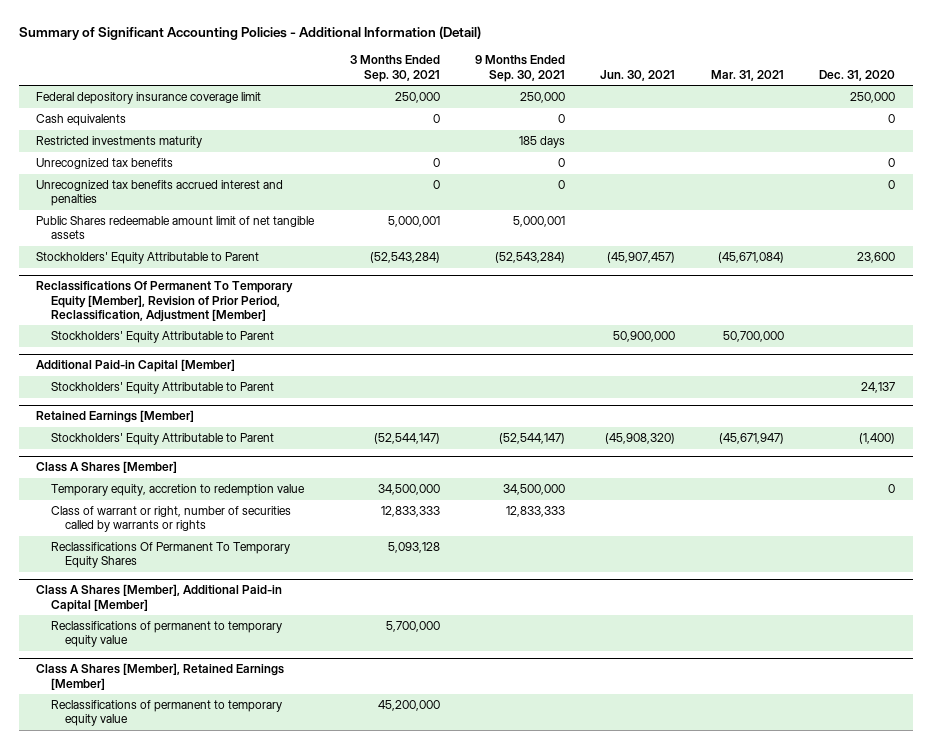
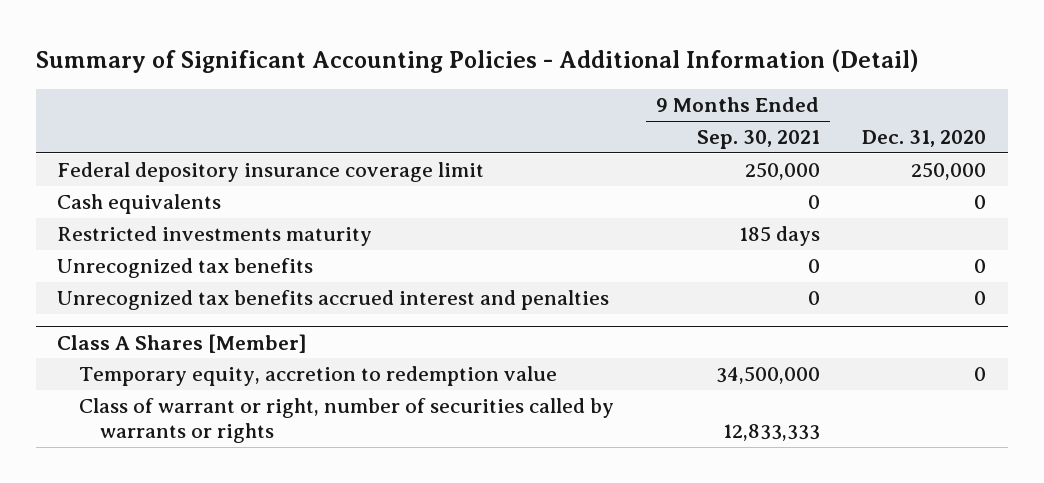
- | 3 Months Ended Sep. 30, 2021 | 9 Months Ended Sep. 30, 2021 | Jun. 30, 2021 | Mar. 31, 2021 | Dec. 31, 2020
+ | 9 Months Ended Sep. 30, 2021 | Dec. 31, 2020
- Public Shares redeemable amount limit of net tangible assets | 5,000,001 | 5,000,001 | | |
- Stockholders' Equity Attributable to Parent | (52,543,284) | (52,543,284) | (45,907,457) | (45,671,084) | 23,600
- Reclassifications Of Permanent To Temporary Equity [Member], Revision of Prior Period, Reclassification, Adjustment [Member]
- Stockholders' Equity Attributable to Parent | | | 50,900,000 | 50,700,000 |
- Additional Paid-in Capital [Member]
- Stockholders' Equity Attributable to Parent | | | | | 24,137
- Retained Earnings [Member]
- Stockholders' Equity Attributable to Parent | (52,544,147) | (52,544,147) | (45,908,320) | (45,671,947) | (1,400)
@ Class A Shares [Member]
- Reclassifications Of Permanent To Temporary Equity Shares | 5,093,128 | | | |
- Class A Shares [Member], Additional Paid-in Capital [Member]
- Reclassifications of permanent to temporary equity value | 5,700,000 | | | |
- Class A Shares [Member], Retained Earnings [Member]
- Reclassifications of permanent to temporary equity value | 45,200,000 | | | |

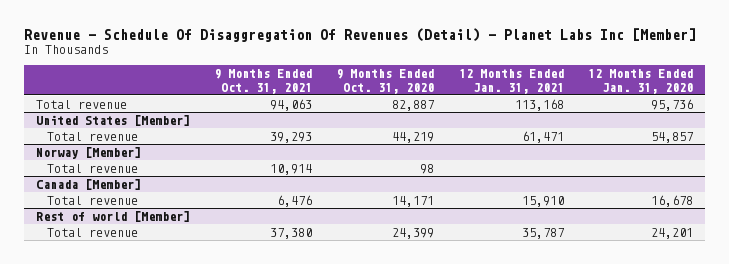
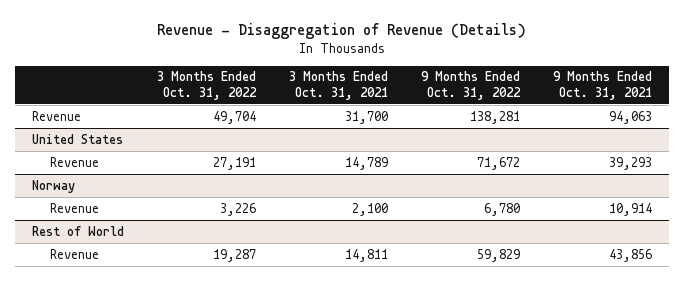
- Revenue - Schedule Of Disaggregation Of Revenues (Detail) - Planet Labs Inc [Member]
+ Revenue - Disaggregation of Revenue (Details)
- | 9 Months Ended Oct. 31, 2021 | 9 Months Ended Oct. 31, 2020 | 12 Months Ended Jan. 31, 2021 | 12 Months Ended Jan. 31, 2020
+ | 3 Months Ended Oct. 31, 2022 | 3 Months Ended Oct. 31, 2021 | 9 Months Ended Oct. 31, 2022 | 9 Months Ended Oct. 31, 2021
- Total revenue | 94,063 | 82,887 | 113,168 | 95,736
- United States [Member]
- Total revenue | 39,293 | 44,219 | 61,471 | 54,857
- Norway [Member]
- Total revenue | 10,914 | 98 | |
- Canada [Member]
- Total revenue | 6,476 | 14,171 | 15,910 | 16,678
- Rest of world [Member]
- Total revenue | 37,380 | 24,399 | 35,787 | 24,201
+ Revenue | 49,704 | 31,700 | 138,281 | 94,063
+ United States
+ Revenue | 27,191 | 14,789 | 71,672 | 39,293
+ Norway
+ Revenue | 3,226 | 2,100 | 6,780 | 10,914
+ Rest of World
+ Revenue | 19,287 | 14,811 | 59,829 | 43,856

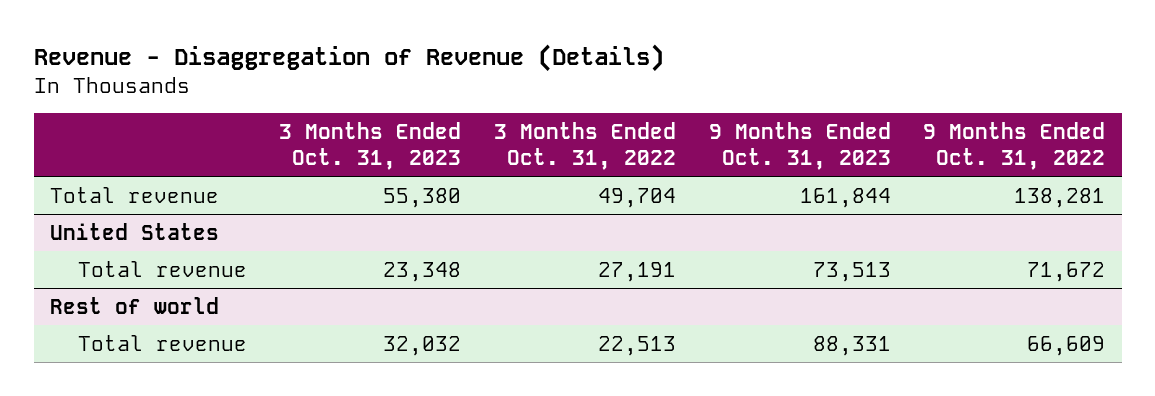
- | 3 Months Ended Oct. 31, 2022 | 3 Months Ended Oct. 31, 2021 | 9 Months Ended Oct. 31, 2022 | 9 Months Ended Oct. 31, 2021
+ | 3 Months Ended Oct. 31, 2023 | 3 Months Ended Oct. 31, 2022 | 9 Months Ended Oct. 31, 2023 | 9 Months Ended Oct. 31, 2022
- Revenue | 49,704 | 31,700 | 138,281 | 94,063
+ Total revenue | 55,380 | 49,704 | 161,844 | 138,281
@ United States
- Revenue | 27,191 | 14,789 | 71,672 | 39,293
- Norway
- Revenue | 3,226 | 2,100 | 6,780 | 10,914
- Rest of World
- Revenue | 19,287 | 14,811 | 59,829 | 43,856
@ United States
+ Total revenue | 23,348 | 27,191 | 73,513 | 71,672
+ Rest of world
+ Total revenue | 32,032 | 22,513 | 88,331 | 66,609

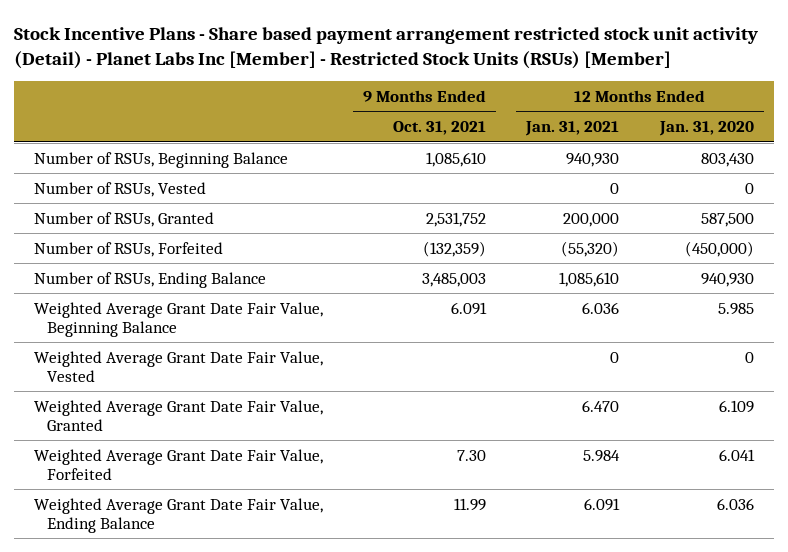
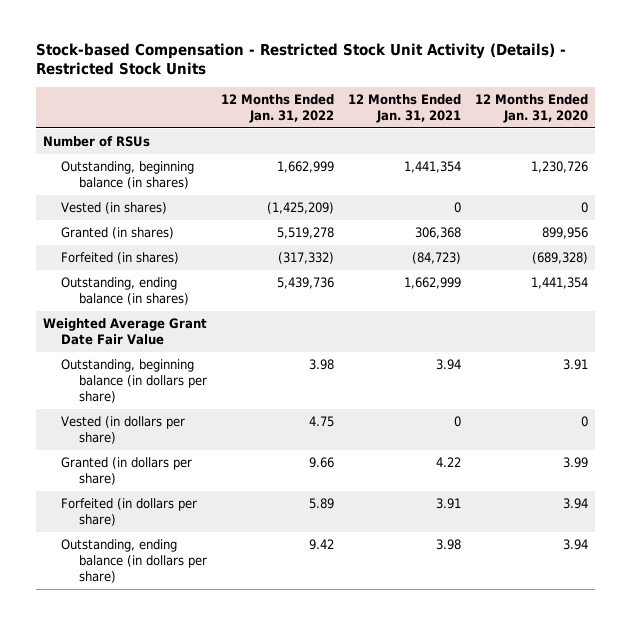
- Stock Incentive Plans - Share based payment arrangement restricted stock unit activity (Detail) - Planet Labs Inc [Member] - Restricted Stock Units (RSUs) [Member]
+ Stock-based Compensation - Restricted Stock Unit Activity (Details) - Restricted Stock Units
- | 9 Months Ended Oct. 31, 2021 | 12 Months Ended Jan. 31, 2021 | 12 Months Ended Jan. 31, 2020
+ | 12 Months Ended Jan. 31, 2022 | 12 Months Ended Jan. 31, 2021 | 12 Months Ended Jan. 31, 2020
- Number of RSUs, Beginning Balance | 1,085,610 | 940,930 | 803,430
- Number of RSUs, Vested | | 0 | 0
- Number of RSUs, Granted | 2,531,752 | 200,000 | 587,500
- Number of RSUs, Forfeited | (132,359) | (55,320) | (450,000)
- Number of RSUs, Ending Balance | 3,485,003 | 1,085,610 | 940,930
- Weighted Average Grant Date Fair Value, Beginning Balance | 6.091 | 6.036 | 5.985
- Weighted Average Grant Date Fair Value, Vested | | 0 | 0
- Weighted Average Grant Date Fair Value, Granted | | 6.470 | 6.109
- Weighted Average Grant Date Fair Value, Forfeited | 7.30 | 5.984 | 6.041
- Weighted Average Grant Date Fair Value, Ending Balance | 11.99 | 6.091 | 6.036
+ Number of RSUs
+ Outstanding, beginning balance (in shares) | 1,662,999 | 1,441,354 | 1,230,726
+ Vested (in shares) | (1,425,209) | 0 | 0
+ Granted (in shares) | 5,519,278 | 306,368 | 899,956
+ Forfeited (in shares) | (317,332) | (84,723) | (689,328)
+ Outstanding, ending balance (in shares) | 5,439,736 | 1,662,999 | 1,441,354
+ Weighted Average Grant Date Fair Value
+ Outstanding, beginning balance (in dollars per share) | 3.98 | 3.94 | 3.91
+ Vested (in dollars per share) | 4.75 | 0 | 0
+ Granted (in dollars per share) | 9.66 | 4.22 | 3.99
+ Forfeited (in dollars per share) | 5.89 | 3.91 | 3.94
+ Outstanding, ending balance (in dollars per share) | 9.42 | 3.98 | 3.94

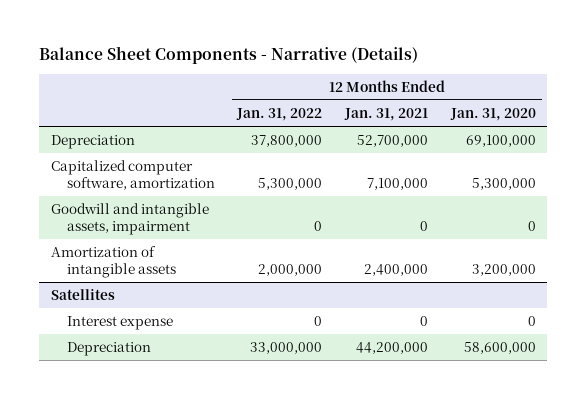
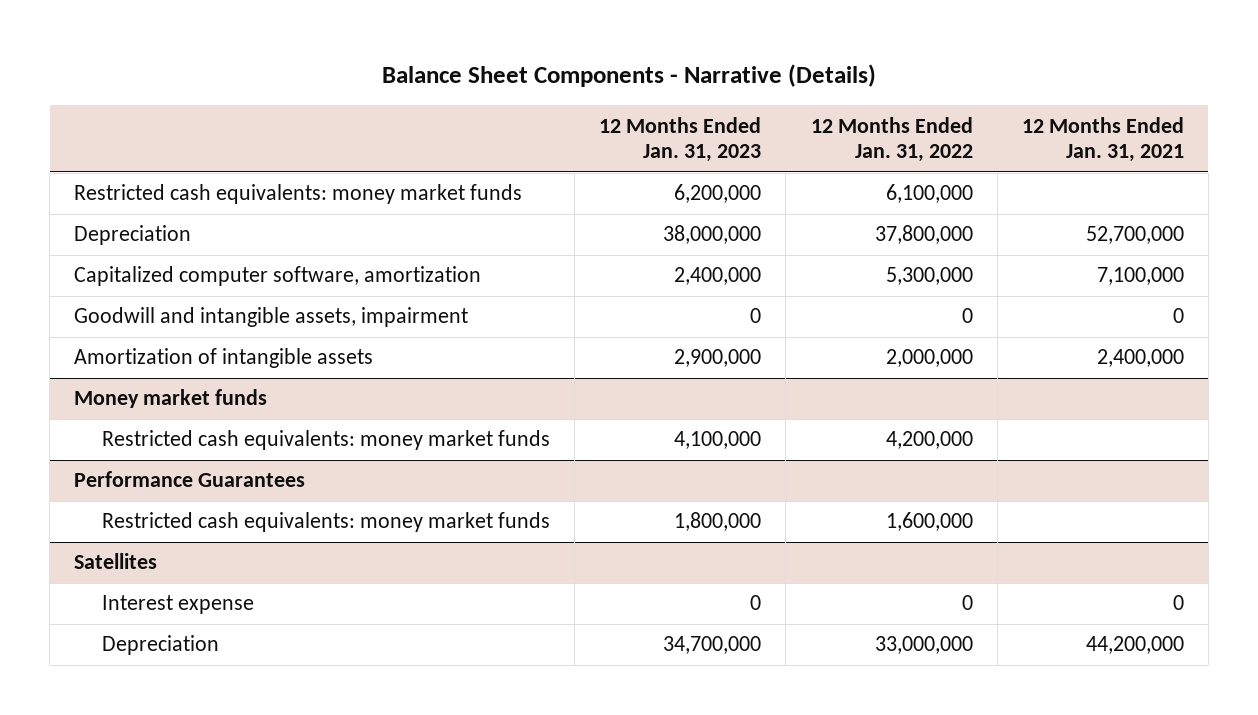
- | 12 Months Ended Jan. 31, 2022 | 12 Months Ended Jan. 31, 2021 | 12 Months Ended Jan. 31, 2020
+ | 12 Months Ended Jan. 31, 2023 | 12 Months Ended Jan. 31, 2022 | 12 Months Ended Jan. 31, 2021
+ Restricted cash equivalents: money market funds | 6,200,000 | 6,100,000 |
+ Money market funds
+ Restricted cash equivalents: money market funds | 4,100,000 | 4,200,000 |
+ Performance Guarantees
+ Restricted cash equivalents: money market funds | 1,800,000 | 1,600,000 |

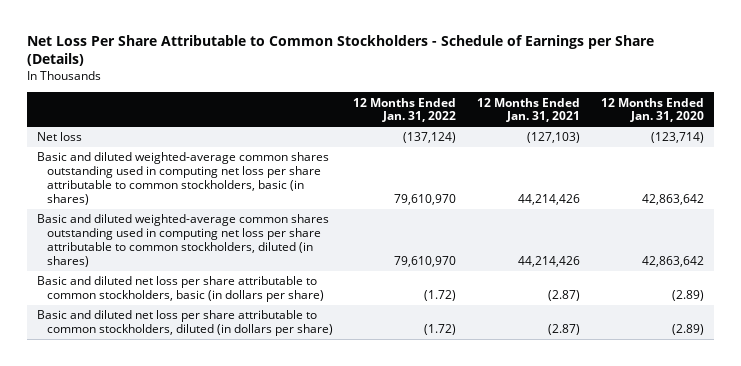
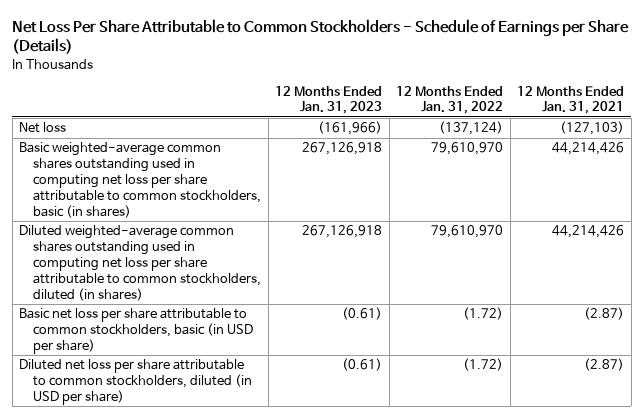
- | 12 Months Ended Jan. 31, 2022 | 12 Months Ended Jan. 31, 2021 | 12 Months Ended Jan. 31, 2020
+ | 12 Months Ended Jan. 31, 2023 | 12 Months Ended Jan. 31, 2022 | 12 Months Ended Jan. 31, 2021
- Basic and diluted weighted-average common shares outstanding used in computing net loss per share attributable to common stockholders, basic (in shares) | 79,610,970 | 44,214,426 | 42,863,642
- Basic and diluted weighted-average common shares outstanding used in computing net loss per share attributable to common stockholders, diluted (in shares) | 79,610,970 | 44,214,426 | 42,863,642
- Basic and diluted net loss per share attributable to common stockholders, basic (in dollars per share) | (1.72) | (2.87) | (2.89)
- Basic and diluted net loss per share attributable to common stockholders, diluted (in dollars per share) | (1.72) | (2.87) | (2.89)
+ Basic weighted-average common shares outstanding used in computing net loss per share attributable to common stockholders, basic (in shares) | 267,126,918 | 79,610,970 | 44,214,426
+ Diluted weighted-average common shares outstanding used in computing net loss per share attributable to common stockholders, diluted (in shares) | 267,126,918 | 79,610,970 | 44,214,426
+ Basic net loss per share attributable to common stockholders, basic (in USD per share) | (0.61) | (1.72) | (2.87)
+ Diluted net loss per share attributable to common stockholders, diluted (in USD per share) | (0.61) | (1.72) | (2.87)

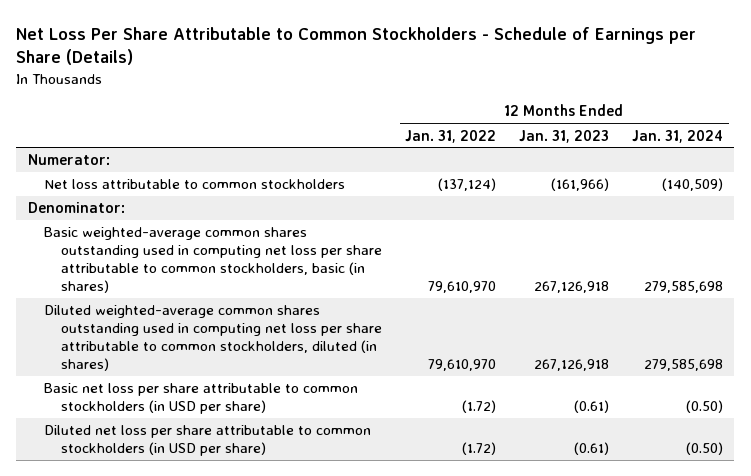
- | 12 Months Ended Jan. 31, 2023 | 12 Months Ended Jan. 31, 2022 | 12 Months Ended Jan. 31, 2021
+ | 12 Months Ended Jan. 31, 2022 | 12 Months Ended Jan. 31, 2023 | 12 Months Ended Jan. 31, 2024
- Net loss | (161,966) | (137,124) | (127,103)
+ Numerator:
+ Net loss attributable to common stockholders | (137,124) | (161,966) | (140,509)
+ Denominator:
- Basic net loss per share attributable to common stockholders, basic (in USD per share) | (0.61) | (1.72) | (2.87)
- Diluted net loss per share attributable to common stockholders, diluted (in USD per share) | (0.61) | (1.72) | (2.87)
+ Basic net loss per share attributable to common stockholders (in USD per share) | (1.72) | (0.61) | (0.50)
+ Diluted net loss per share attributable to common stockholders (in USD per share) | (1.72) | (0.61) | (0.50)

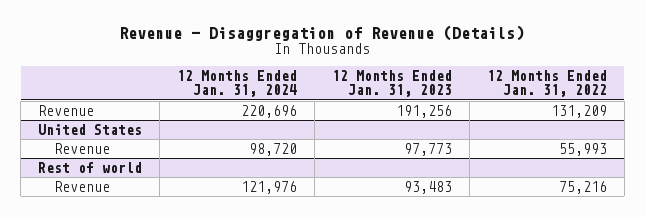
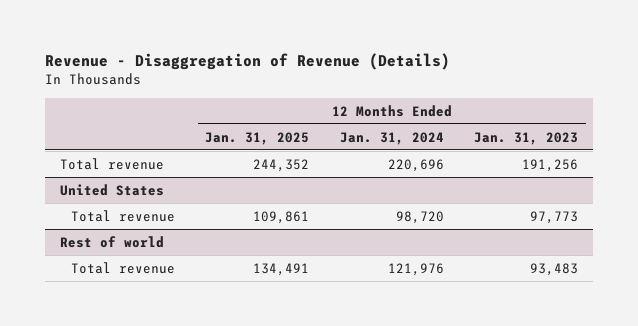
- | 12 Months Ended Jan. 31, 2024 | 12 Months Ended Jan. 31, 2023 | 12 Months Ended Jan. 31, 2022
+ | 12 Months Ended Jan. 31, 2025 | 12 Months Ended Jan. 31, 2024 | 12 Months Ended Jan. 31, 2023
- Revenue | 220,696 | 191,256 | 131,209
+ Total revenue | 244,352 | 220,696 | 191,256
@ United States
- Revenue | 98,720 | 97,773 | 55,993
+ Total revenue | 109,861 | 98,720 | 97,773
@ Rest of world
- Revenue | 121,976 | 93,483 | 75,216
+ Total revenue | 134,491 | 121,976 | 93,483

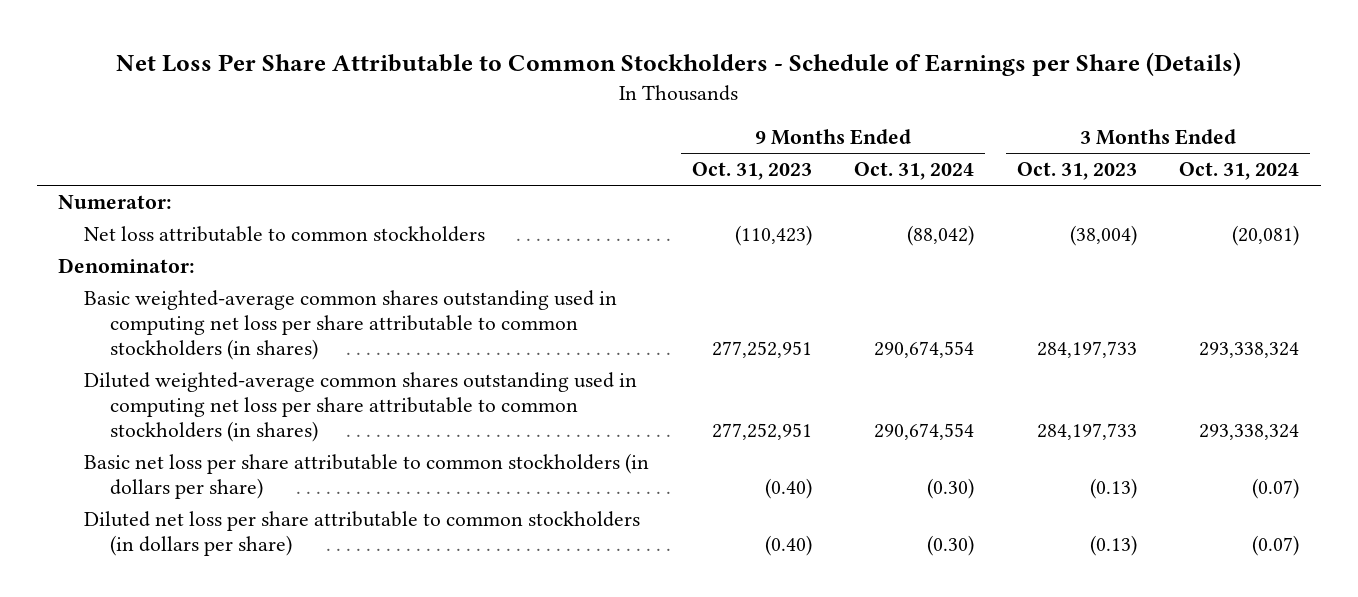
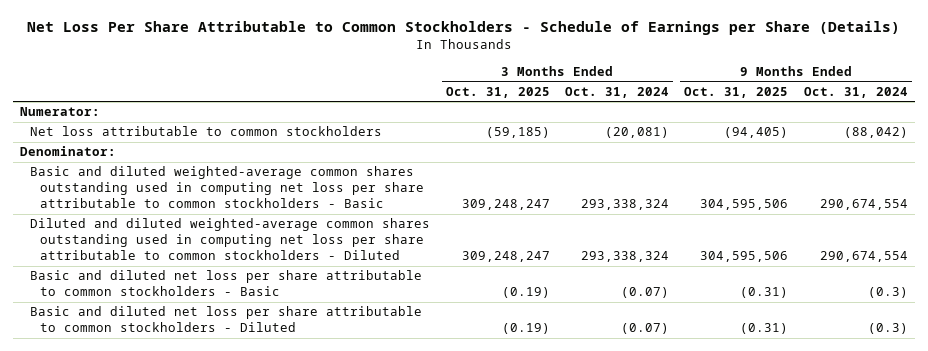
- | 9 Months Ended Oct. 31, 2023 | 9 Months Ended Oct. 31, 2024 | 3 Months Ended Oct. 31, 2023 | 3 Months Ended Oct. 31, 2024
+ | 3 Months Ended Oct. 31, 2025 | 3 Months Ended Oct. 31, 2024 | 9 Months Ended Oct. 31, 2025 | 9 Months Ended Oct. 31, 2024
- Basic weighted-average common shares outstanding used in computing net loss per share attributable to common stockholders (in shares) | 277,252,951 | 290,674,554 | 284,197,733 | 293,338,324
- Diluted weighted-average common shares outstanding used in computing net loss per share attributable to common stockholders (in shares) | 277,252,951 | 290,674,554 | 284,197,733 | 293,338,324
- Basic net loss per share attributable to common stockholders (in dollars per share) | (0.40) | (0.30) | (0.13) | (0.07)
- Diluted net loss per share attributable to common stockholders (in dollars per share) | (0.40) | (0.30) | (0.13) | (0.07)
+ Basic and diluted weighted-average common shares outstanding used in computing net loss per share attributable to common stockholders - Basic | 309,248,247 | 293,338,324 | 304,595,506 | 290,674,554
+ Diluted and diluted weighted-average common shares outstanding used in computing net loss per share attributable to common stockholders - Diluted | 309,248,247 | 293,338,324 | 304,595,506 | 290,674,554
+ Basic and diluted net loss per share attributable to common stockholders - Basic | (0.19) | (0.07) | (0.31) | (0.3)
+ Basic and diluted net loss per share attributable to common stockholders - Diluted | (0.19) | (0.07) | (0.31) | (0.3)

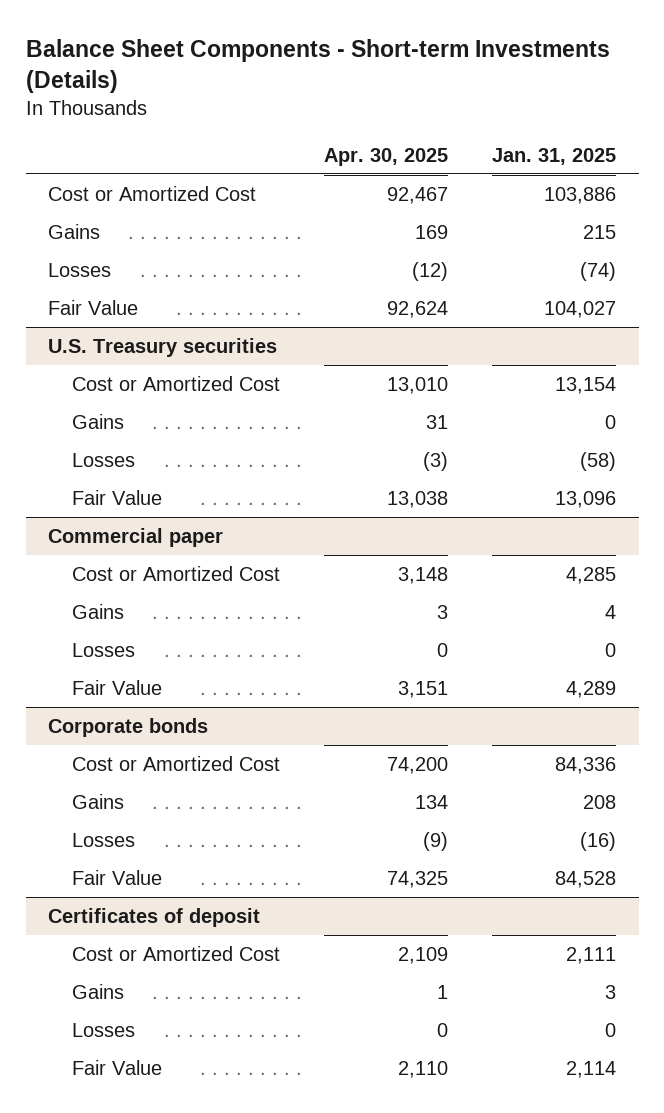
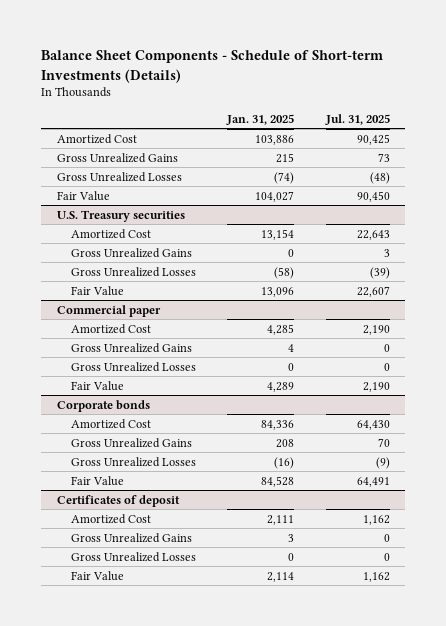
- Balance Sheet Components - Short-term Investments (Details)
+ Balance Sheet Components - Schedule of Short-term Investments (Details)
- | Apr. 30, 2025 | Jan. 31, 2025
+ | Jan. 31, 2025 | Jul. 31, 2025
- Cost or Amortized Cost | 92,467 | 103,886
- Gains | 169 | 215
- Losses | (12) | (74)
+ Amortized Cost | 103,886 | 90,425
+ Gross Unrealized Gains | 215 | 73
+ Gross Unrealized Losses | (74) | (48)
@ U.S. Treasury securities
- Cost or Amortized Cost | 13,010 | 13,154
- Gains | 31 | 0
- Losses | (3) | (58)
+ Amortized Cost | 13,154 | 22,643
+ Gross Unrealized Gains | 0 | 3
+ Gross Unrealized Losses | (58) | (39)
@ Commercial paper
- Cost or Amortized Cost | 3,148 | 4,285
- Gains | 3 | 4
- Losses | 0 | 0
+ Amortized Cost | 4,285 | 2,190
+ Gross Unrealized Gains | 4 | 0
+ Gross Unrealized Losses | 0 | 0
@ Corporate bonds
- Cost or Amortized Cost | 74,200 | 84,336
- Gains | 134 | 208
- Losses | (9) | (16)
+ Amortized Cost | 84,336 | 64,430
+ Gross Unrealized Gains | 208 | 70
+ Gross Unrealized Losses | (16) | (9)
@ Certificates of deposit
- Cost or Amortized Cost | 2,109 | 2,111
- Gains | 1 | 3
- Losses | 0 | 0
+ Amortized Cost | 2,111 | 1,162
+ Gross Unrealized Gains | 3 | 0
+ Gross Unrealized Losses | 0 | 0

